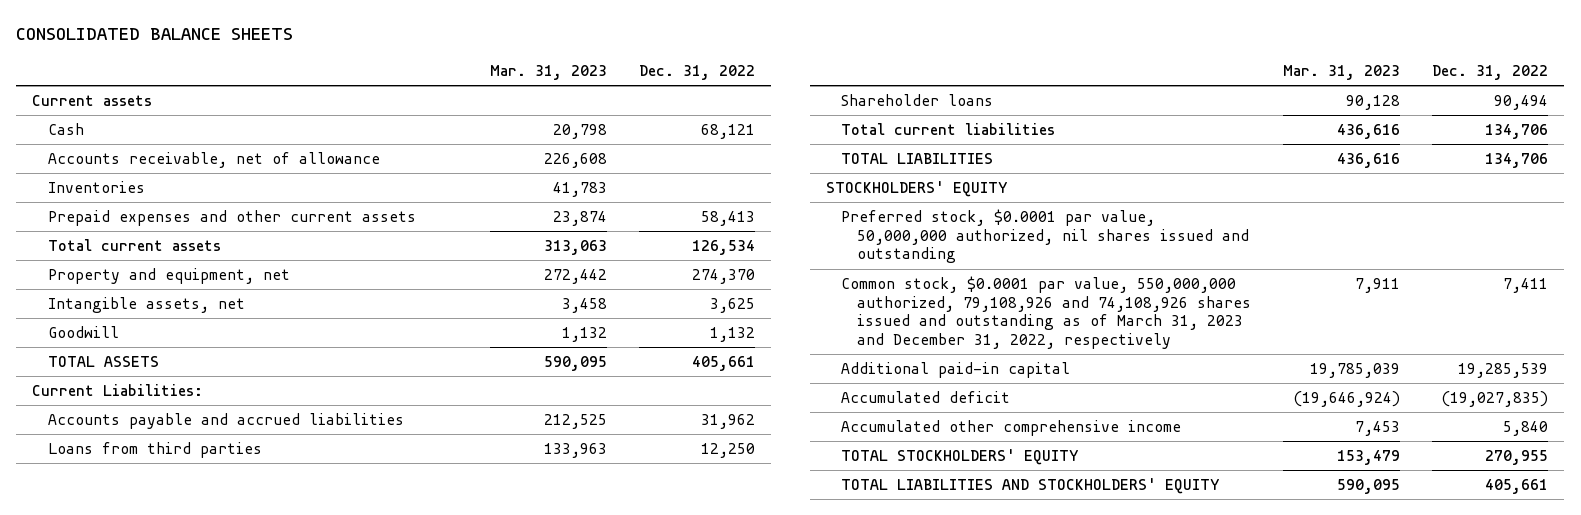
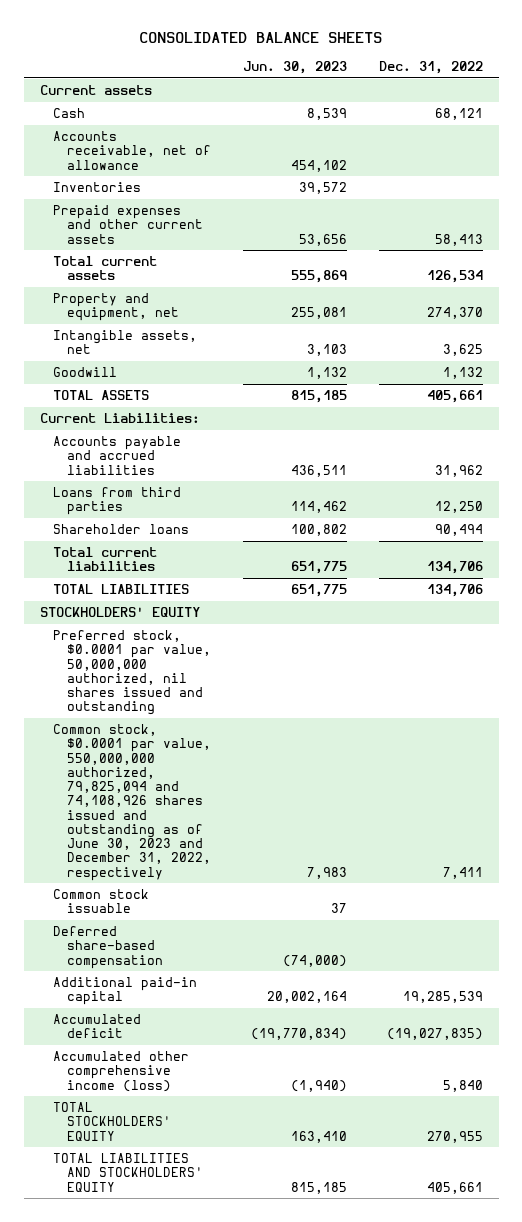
- | Mar. 31, 2023 | Dec. 31, 2022
+ | Jun. 30, 2023 | Dec. 31, 2022
- Common stock, $0.0001 par value, 550,000,000 authorized, 79,108,926 and 74,108,926 shares issued and outstanding as of March 31, 2023 and December 31, 2022, respectively | 7,911 | 7,411
+ Common stock, $0.0001 par value, 550,000,000 authorized, 79,825,094 and 74,108,926 shares issued and outstanding as of June 30, 2023 and December 31, 2022, respectively | 7,983 | 7,411
+ Common stock issuable | 37 |
+ Deferred share-based compensation | (74,000) |
- Accumulated other comprehensive income | 7,453 | 5,840
+ Accumulated other comprehensive income (loss) | (1,940) | 5,840

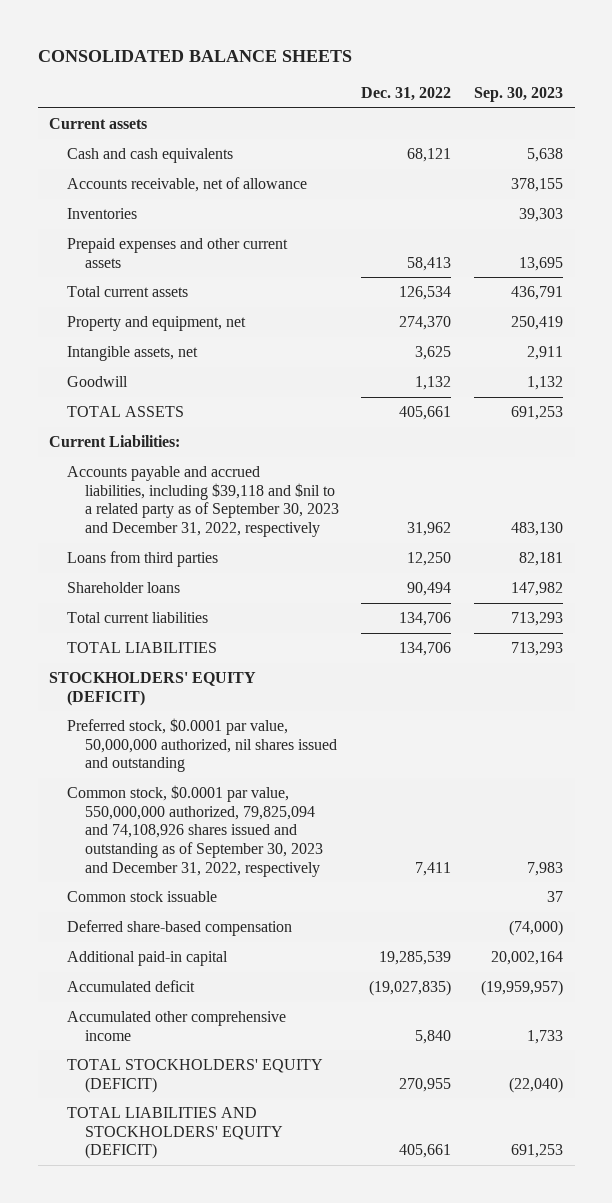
- | Jun. 30, 2023 | Dec. 31, 2022
+ | Dec. 31, 2022 | Sep. 30, 2023
- Cash | 8,539 | 68,121
+ Cash and cash equivalents | 68,121 | 5,638
- Accounts payable and accrued liabilities | 436,511 | 31,962
+ Accounts payable and accrued liabilities, including $39,118 and $nil to a related party as of September 30, 2023 and December 31, 2022, respectively | 31,962 | 483,130
- STOCKHOLDERS' EQUITY
+ STOCKHOLDERS' EQUITY (DEFICIT)
- Common stock, $0.0001 par value, 550,000,000 authorized, 79,825,094 and 74,108,926 shares issued and outstanding as of June 30, 2023 and December 31, 2022, respectively | 7,983 | 7,411
+ Common stock, $0.0001 par value, 550,000,000 authorized, 79,825,094 and 74,108,926 shares issued and outstanding as of September 30, 2023 and December 31, 2022, respectively | 7,411 | 7,983
- Accumulated other comprehensive income (loss) | (1,940) | 5,840
- TOTAL STOCKHOLDERS' EQUITY | 163,410 | 270,955
- TOTAL LIABILITIES AND STOCKHOLDERS' EQUITY | 815,185 | 405,661
+ Accumulated other comprehensive income | 5,840 | 1,733
+ TOTAL STOCKHOLDERS' EQUITY (DEFICIT) | 270,955 | (22,040)
+ TOTAL LIABILITIES AND STOCKHOLDERS' EQUITY (DEFICIT) | 405,661 | 691,253

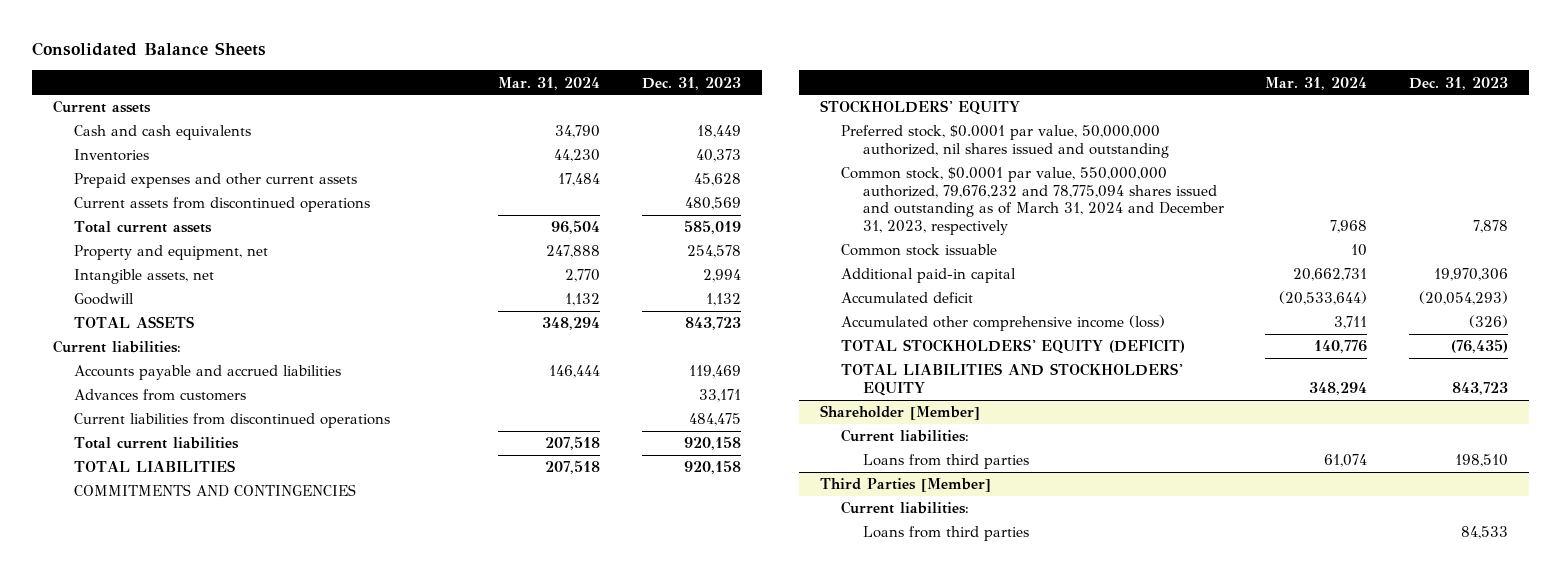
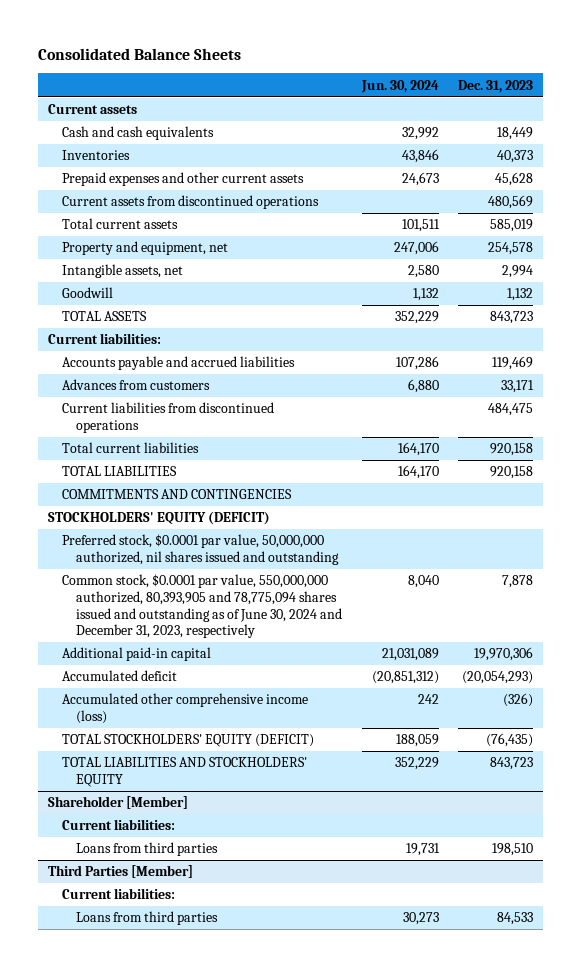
- | Mar. 31, 2024 | Dec. 31, 2023
+ | Jun. 30, 2024 | Dec. 31, 2023
- STOCKHOLDERS' EQUITY
+ STOCKHOLDERS' EQUITY (DEFICIT)
- Common stock, $0.0001 par value, 550,000,000 authorized, 79,676,232 and 78,775,094 shares issued and outstanding as of March 31, 2024 and December 31, 2023, respectively | 7,968 | 7,878
- Common stock issuable | 10 |
+ Common stock, $0.0001 par value, 550,000,000 authorized, 80,393,905 and 78,775,094 shares issued and outstanding as of June 30, 2024 and December 31, 2023, respectively | 8,040 | 7,878

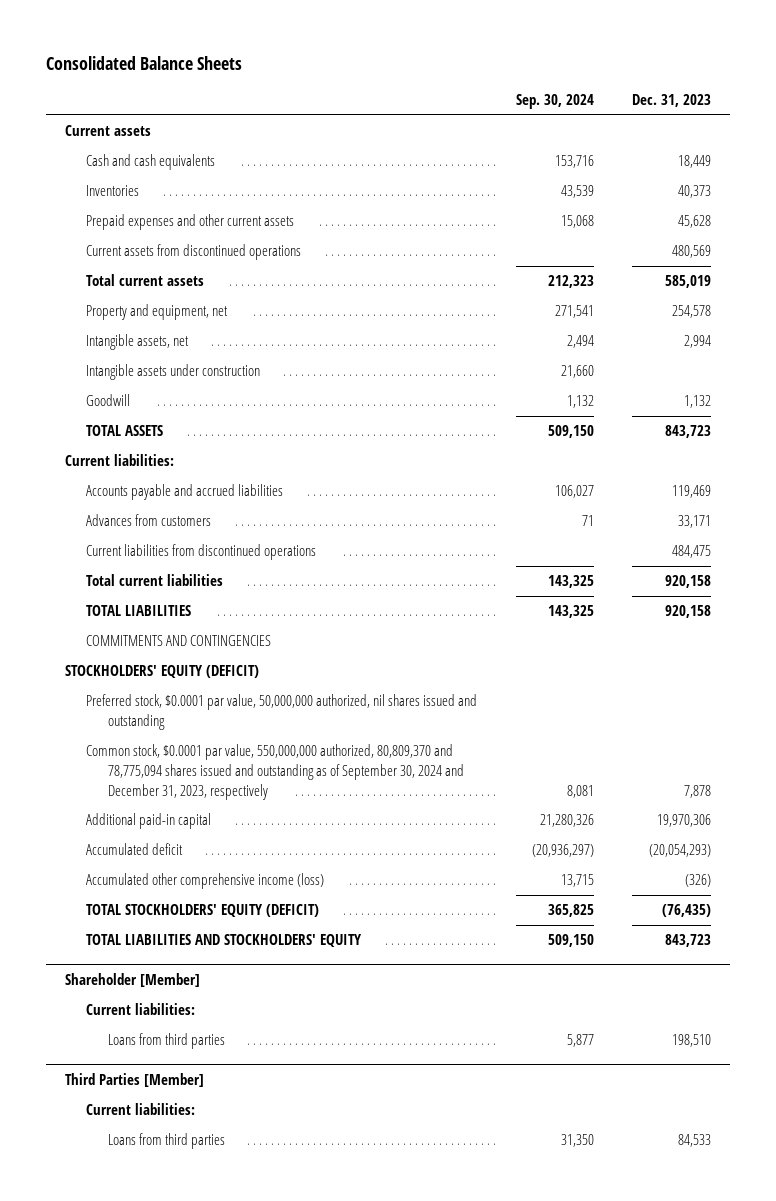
- | Jun. 30, 2024 | Dec. 31, 2023
+ | Sep. 30, 2024 | Dec. 31, 2023
+ Intangible assets under construction | 21,660 |
- Common stock, $0.0001 par value, 550,000,000 authorized, 80,393,905 and 78,775,094 shares issued and outstanding as of June 30, 2024 and December 31, 2023, respectively | 8,040 | 7,878
+ Common stock, $0.0001 par value, 550,000,000 authorized, 80,809,370 and 78,775,094 shares issued and outstanding as of September 30, 2024 and December 31, 2023, respectively | 8,081 | 7,878

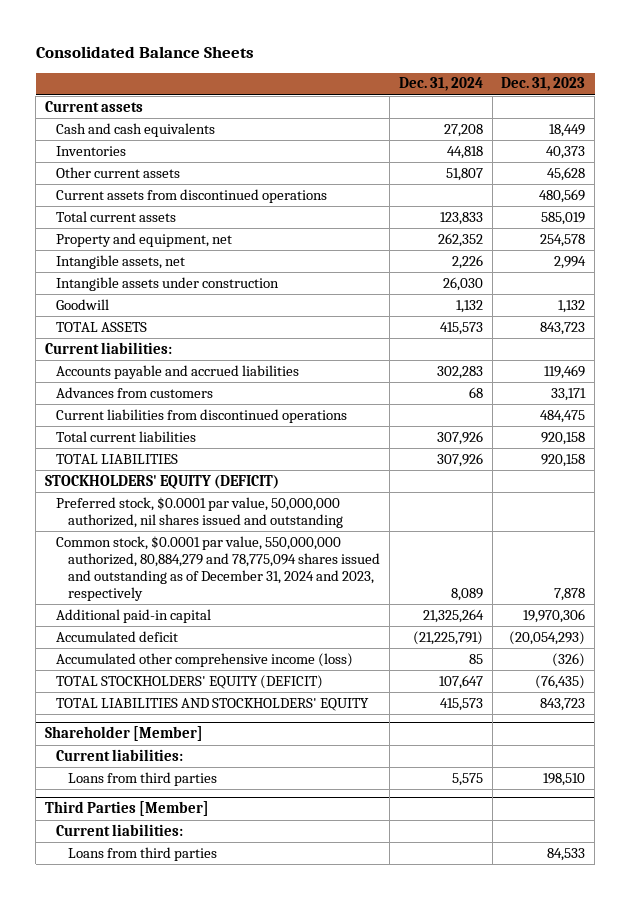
- | Sep. 30, 2024 | Dec. 31, 2023
+ | Dec. 31, 2024 | Dec. 31, 2023
- Prepaid expenses and other current assets | 15,068 | 45,628
+ Other current assets | 51,807 | 45,628
- COMMITMENTS AND CONTINGENCIES
- Common stock, $0.0001 par value, 550,000,000 authorized, 80,809,370 and 78,775,094 shares issued and outstanding as of September 30, 2024 and December 31, 2023, respectively | 8,081 | 7,878
+ Common stock, $0.0001 par value, 550,000,000 authorized, 80,884,279 and 78,775,094 shares issued and outstanding as of December 31, 2024 and 2023, respectively | 8,089 | 7,878

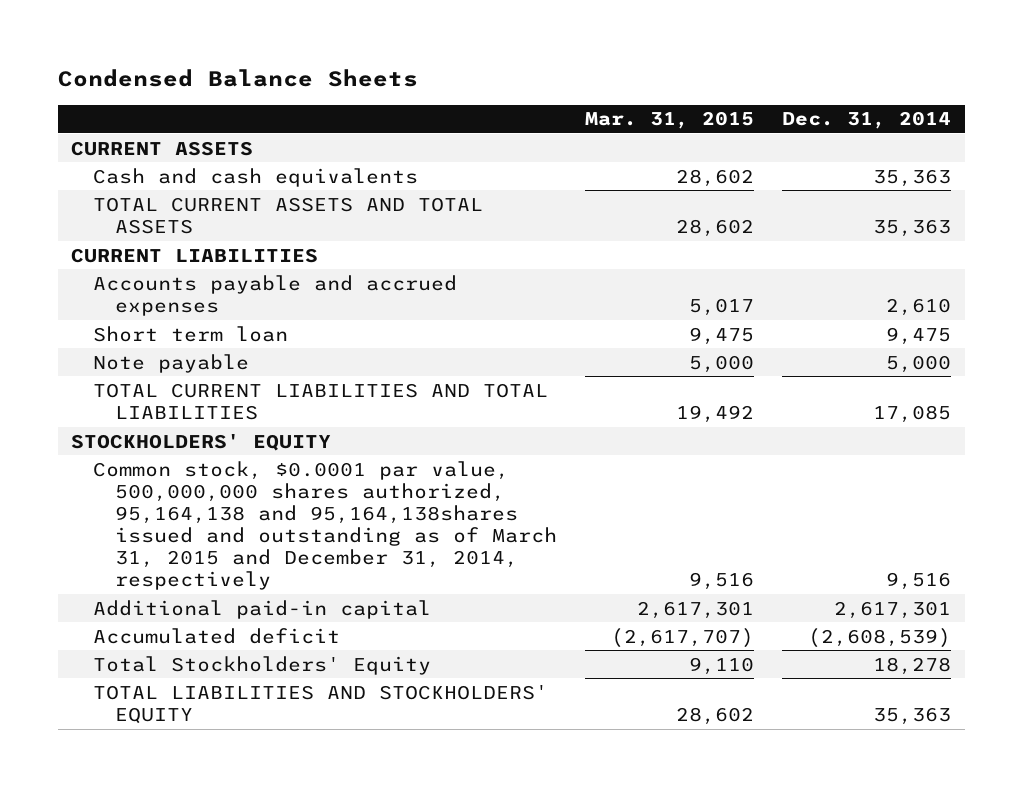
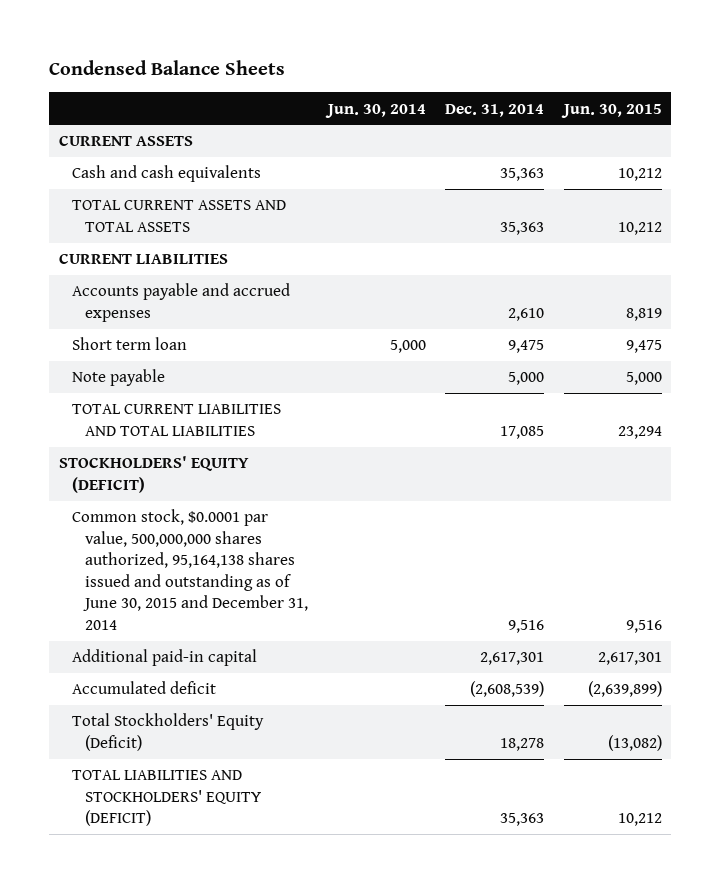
- | Mar. 31, 2015 | Dec. 31, 2014
+ | Jun. 30, 2014 | Dec. 31, 2014 | Jun. 30, 2015
- STOCKHOLDERS' EQUITY
- Common stock, $0.0001 par value, 500,000,000 shares authorized, 95,164,138 and 95,164,138shares issued and outstanding as of March 31, 2015 and December 31, 2014, respectively | 9,516 | 9,516
+ STOCKHOLDERS' EQUITY (DEFICIT)
+ Common stock, $0.0001 par value, 500,000,000 shares authorized, 95,164,138 shares issued and outstanding as of June 30, 2015 and December 31, 2014 | | 9,516 | 9,516
- Total Stockholders' Equity | 9,110 | 18,278
- TOTAL LIABILITIES AND STOCKHOLDERS' EQUITY | 28,602 | 35,363
+ Total Stockholders' Equity (Deficit) | | 18,278 | (13,082)
+ TOTAL LIABILITIES AND STOCKHOLDERS' EQUITY (DEFICIT) | | 35,363 | 10,212

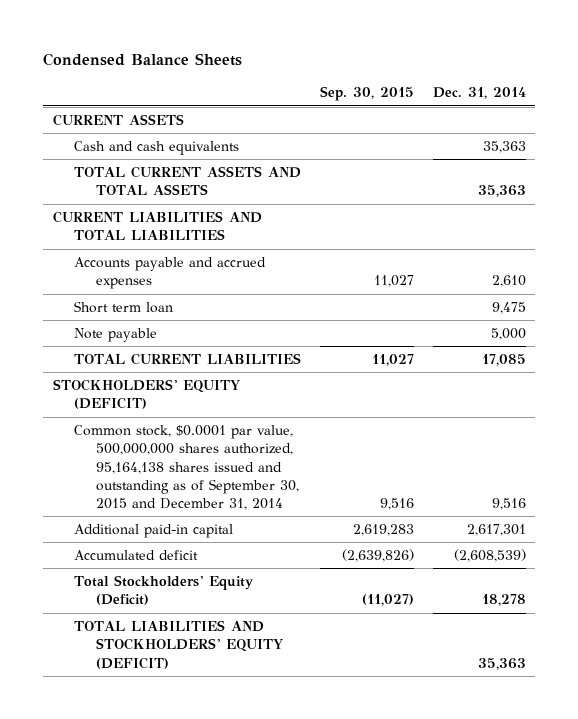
- | Jun. 30, 2014 | Dec. 31, 2014 | Jun. 30, 2015
+ | Sep. 30, 2015 | Dec. 31, 2014
- CURRENT LIABILITIES
+ CURRENT LIABILITIES AND TOTAL LIABILITIES
- TOTAL CURRENT LIABILITIES AND TOTAL LIABILITIES | | 17,085 | 23,294
+ TOTAL CURRENT LIABILITIES | 11,027 | 17,085
- Common stock, $0.0001 par value, 500,000,000 shares authorized, 95,164,138 shares issued and outstanding as of June 30, 2015 and December 31, 2014 | | 9,516 | 9,516
+ Common stock, $0.0001 par value, 500,000,000 shares authorized, 95,164,138 shares issued and outstanding as of September 30, 2015 and December 31, 2014 | 9,516 | 9,516

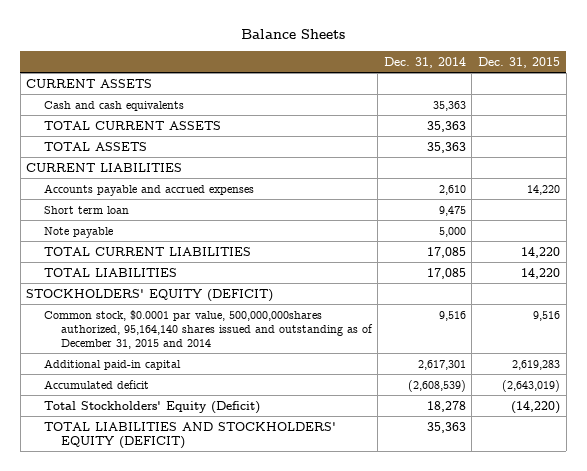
- Condensed Balance Sheets
+ Balance Sheets
- | Sep. 30, 2015 | Dec. 31, 2014
+ | Dec. 31, 2014 | Dec. 31, 2015
- TOTAL CURRENT ASSETS AND TOTAL ASSETS | | 35,363
- CURRENT LIABILITIES AND TOTAL LIABILITIES
+ TOTAL CURRENT ASSETS | 35,363 |
+ TOTAL ASSETS | 35,363 |
+ CURRENT LIABILITIES
+ TOTAL LIABILITIES | 17,085 | 14,220
- Common stock, $0.0001 par value, 500,000,000 shares authorized, 95,164,138 shares issued and outstanding as of September 30, 2015 and December 31, 2014 | 9,516 | 9,516
+ Common stock, $0.0001 par value, 500,000,000shares authorized, 95,164,140 shares issued and outstanding as of December 31, 2015 and 2014 | 9,516 | 9,516

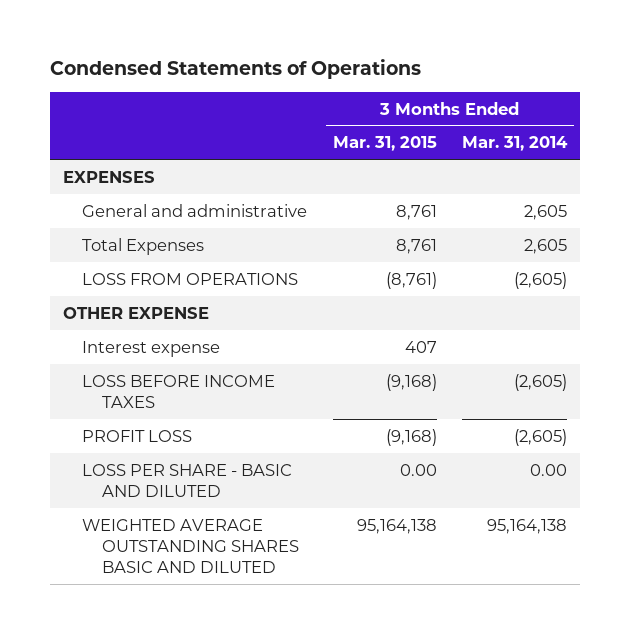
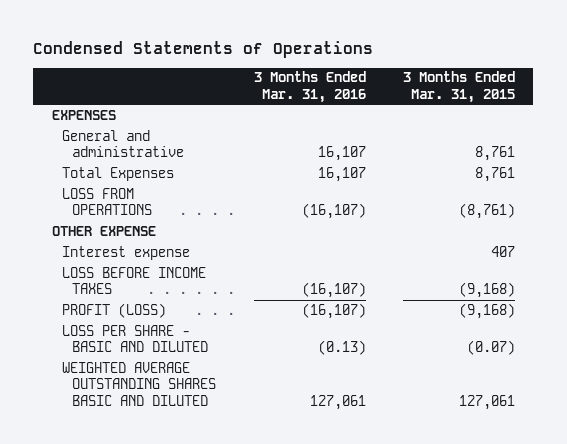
- | 3 Months Ended Mar. 31, 2015 | 3 Months Ended Mar. 31, 2014
+ | 3 Months Ended Mar. 31, 2016 | 3 Months Ended Mar. 31, 2015
- PROFIT LOSS | (9,168) | (2,605)
- LOSS PER SHARE - BASIC AND DILUTED | 0.00 | 0.00
- WEIGHTED AVERAGE OUTSTANDING SHARES BASIC AND DILUTED | 95,164,138 | 95,164,138
+ PROFIT (LOSS) | (16,107) | (9,168)
+ LOSS PER SHARE - BASIC AND DILUTED | (0.13) | (0.07)
+ WEIGHTED AVERAGE OUTSTANDING SHARES BASIC AND DILUTED | 127,061 | 127,061

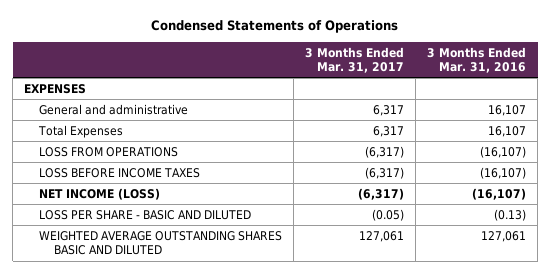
- | 3 Months Ended Mar. 31, 2016 | 3 Months Ended Mar. 31, 2015
+ | 3 Months Ended Mar. 31, 2017 | 3 Months Ended Mar. 31, 2016
- OTHER EXPENSE
- Interest expense | | 407
- PROFIT (LOSS) | (16,107) | (9,168)
+ NET INCOME (LOSS) | (6,317) | (16,107)

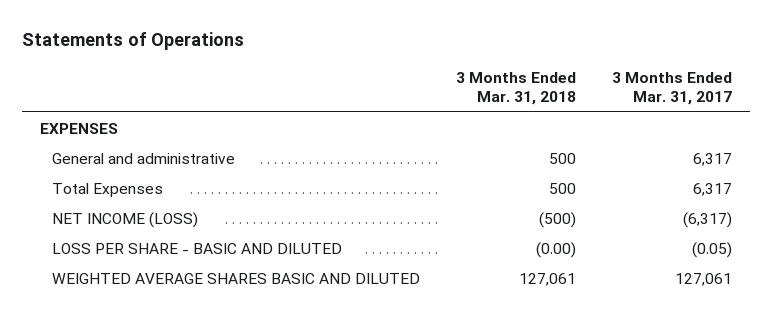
- Condensed Statements of Operations
+ Statements of Operations
- | 3 Months Ended Mar. 31, 2017 | 3 Months Ended Mar. 31, 2016
+ | 3 Months Ended Mar. 31, 2018 | 3 Months Ended Mar. 31, 2017
- LOSS FROM OPERATIONS | (6,317) | (16,107)
- LOSS BEFORE INCOME TAXES | (6,317) | (16,107)
- WEIGHTED AVERAGE OUTSTANDING SHARES BASIC AND DILUTED | 127,061 | 127,061
+ WEIGHTED AVERAGE SHARES BASIC AND DILUTED | 127,061 | 127,061

